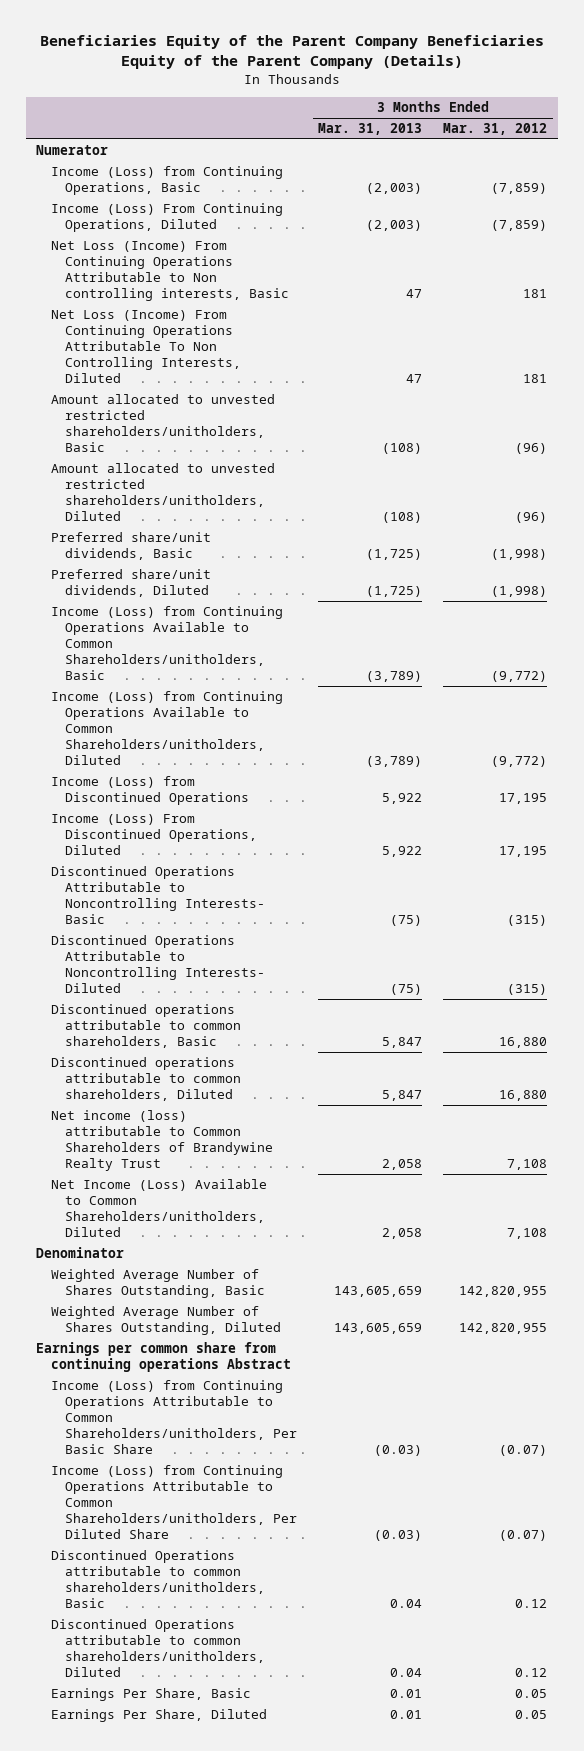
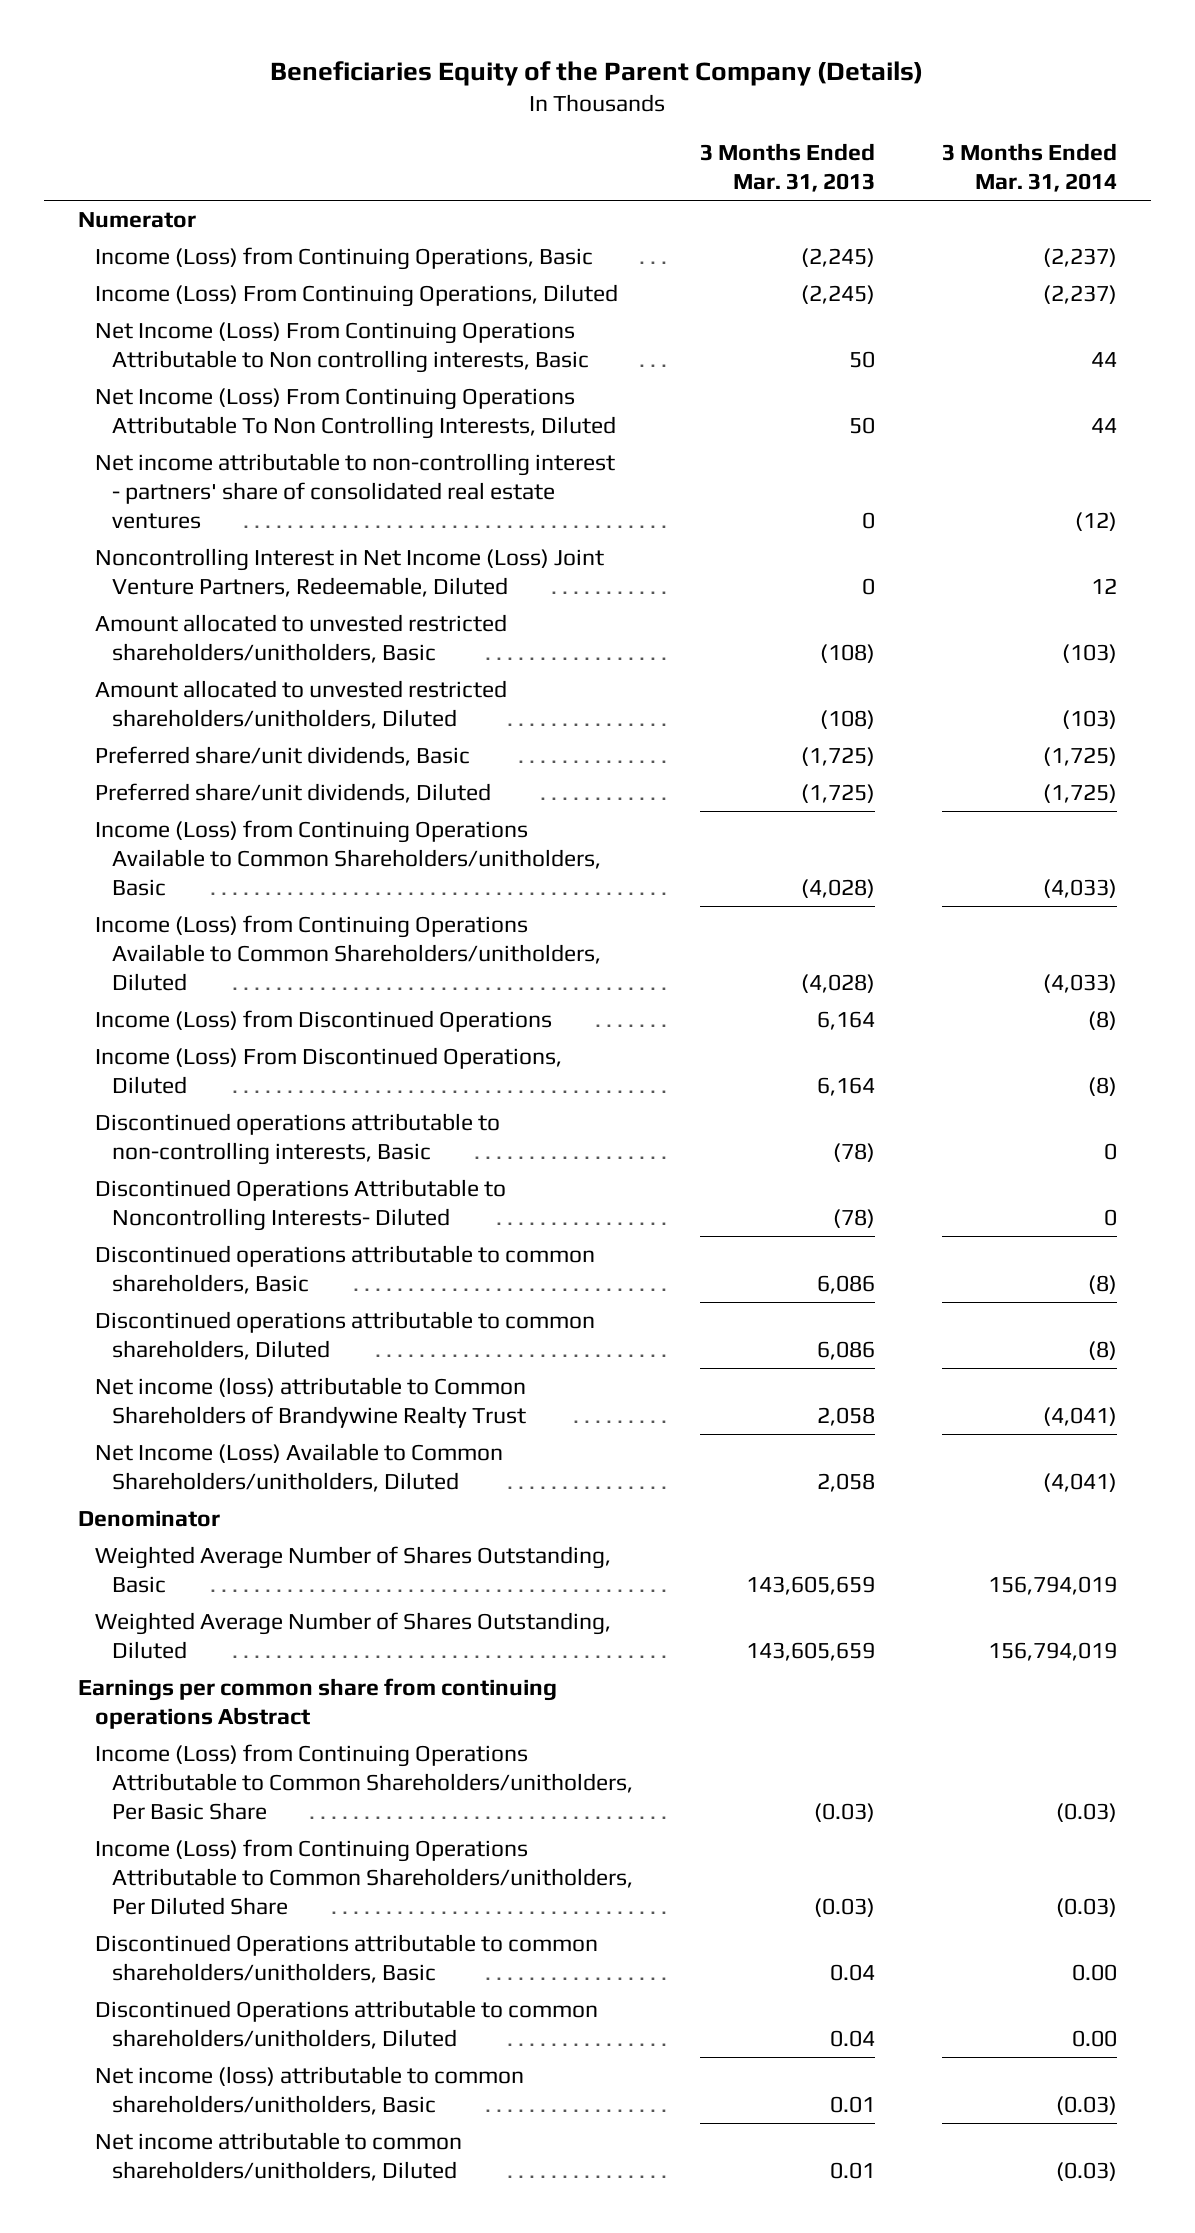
- Beneficiaries Equity of the Parent Company Beneficiaries Equity of the Parent Company (Details)
+ Beneficiaries Equity of the Parent Company (Details)
- | 3 Months Ended Mar. 31, 2013 | 3 Months Ended Mar. 31, 2012
+ | 3 Months Ended Mar. 31, 2013 | 3 Months Ended Mar. 31, 2014
- Income (Loss) from Continuing Operations, Basic | (2,003) | (7,859)
- Income (Loss) From Continuing Operations, Diluted | (2,003) | (7,859)
- Net Loss (Income) From Continuing Operations Attributable to Non controlling interests, Basic | 47 | 181
- Net Loss (Income) From Continuing Operations Attributable To Non Controlling Interests, Diluted | 47 | 181
+ Income (Loss) from Continuing Operations, Basic | (2,245) | (2,237)
+ Income (Loss) From Continuing Operations, Diluted | (2,245) | (2,237)
+ Net Income (Loss) From Continuing Operations Attributable to Non controlling interests, Basic | 50 | 44
+ Net Income (Loss) From Continuing Operations Attributable To Non Controlling Interests, Diluted | 50 | 44
+ Net income attributable to non-controlling interest - partners' share of consolidated real estate ventures | 0 | (12)
+ Noncontrolling Interest in Net Income (Loss) Joint Venture Partners, Redeemable, Diluted | 0 | 12
- Income (Loss) from Continuing Operations Available to Common Shareholders/unitholders, Basic | (3,789) | (9,772)
- Income (Loss) from Continuing Operations Available to Common Shareholders/unitholders, Diluted | (3,789) | (9,772)
- Income (Loss) from Discontinued Operations | 5,922 | 17,195
- Income (Loss) From Discontinued Operations, Diluted | 5,922 | 17,195
- Discontinued Operations Attributable to Noncontrolling Interests- Basic | (75) | (315)
- Discontinued Operations Attributable to Noncontrolling Interests- Diluted | (75) | (315)
- Discontinued operations attributable to common shareholders, Basic | 5,847 | 16,880
- Discontinued operations attributable to common shareholders, Diluted | 5,847 | 16,880
+ Income (Loss) from Continuing Operations Available to Common Shareholders/unitholders, Basic | (4,028) | (4,033)
+ Income (Loss) from Continuing Operations Available to Common Shareholders/unitholders, Diluted | (4,028) | (4,033)
+ Income (Loss) from Discontinued Operations | 6,164 | (8)
+ Income (Loss) From Discontinued Operations, Diluted | 6,164 | (8)
+ Discontinued operations attributable to non-controlling interests, Basic | (78) | 0
+ Discontinued Operations Attributable to Noncontrolling Interests- Diluted | (78) | 0
+ Discontinued operations attributable to common shareholders, Basic | 6,086 | (8)
+ Discontinued operations attributable to common shareholders, Diluted | 6,086 | (8)
- Earnings Per Share, Basic | 0.01 | 0.05
- Earnings Per Share, Diluted | 0.01 | 0.05
+ Net income (loss) attributable to common shareholders/unitholders, Basic | 0.01 | (0.03)
+ Net income attributable to common shareholders/unitholders, Diluted | 0.01 | (0.03)

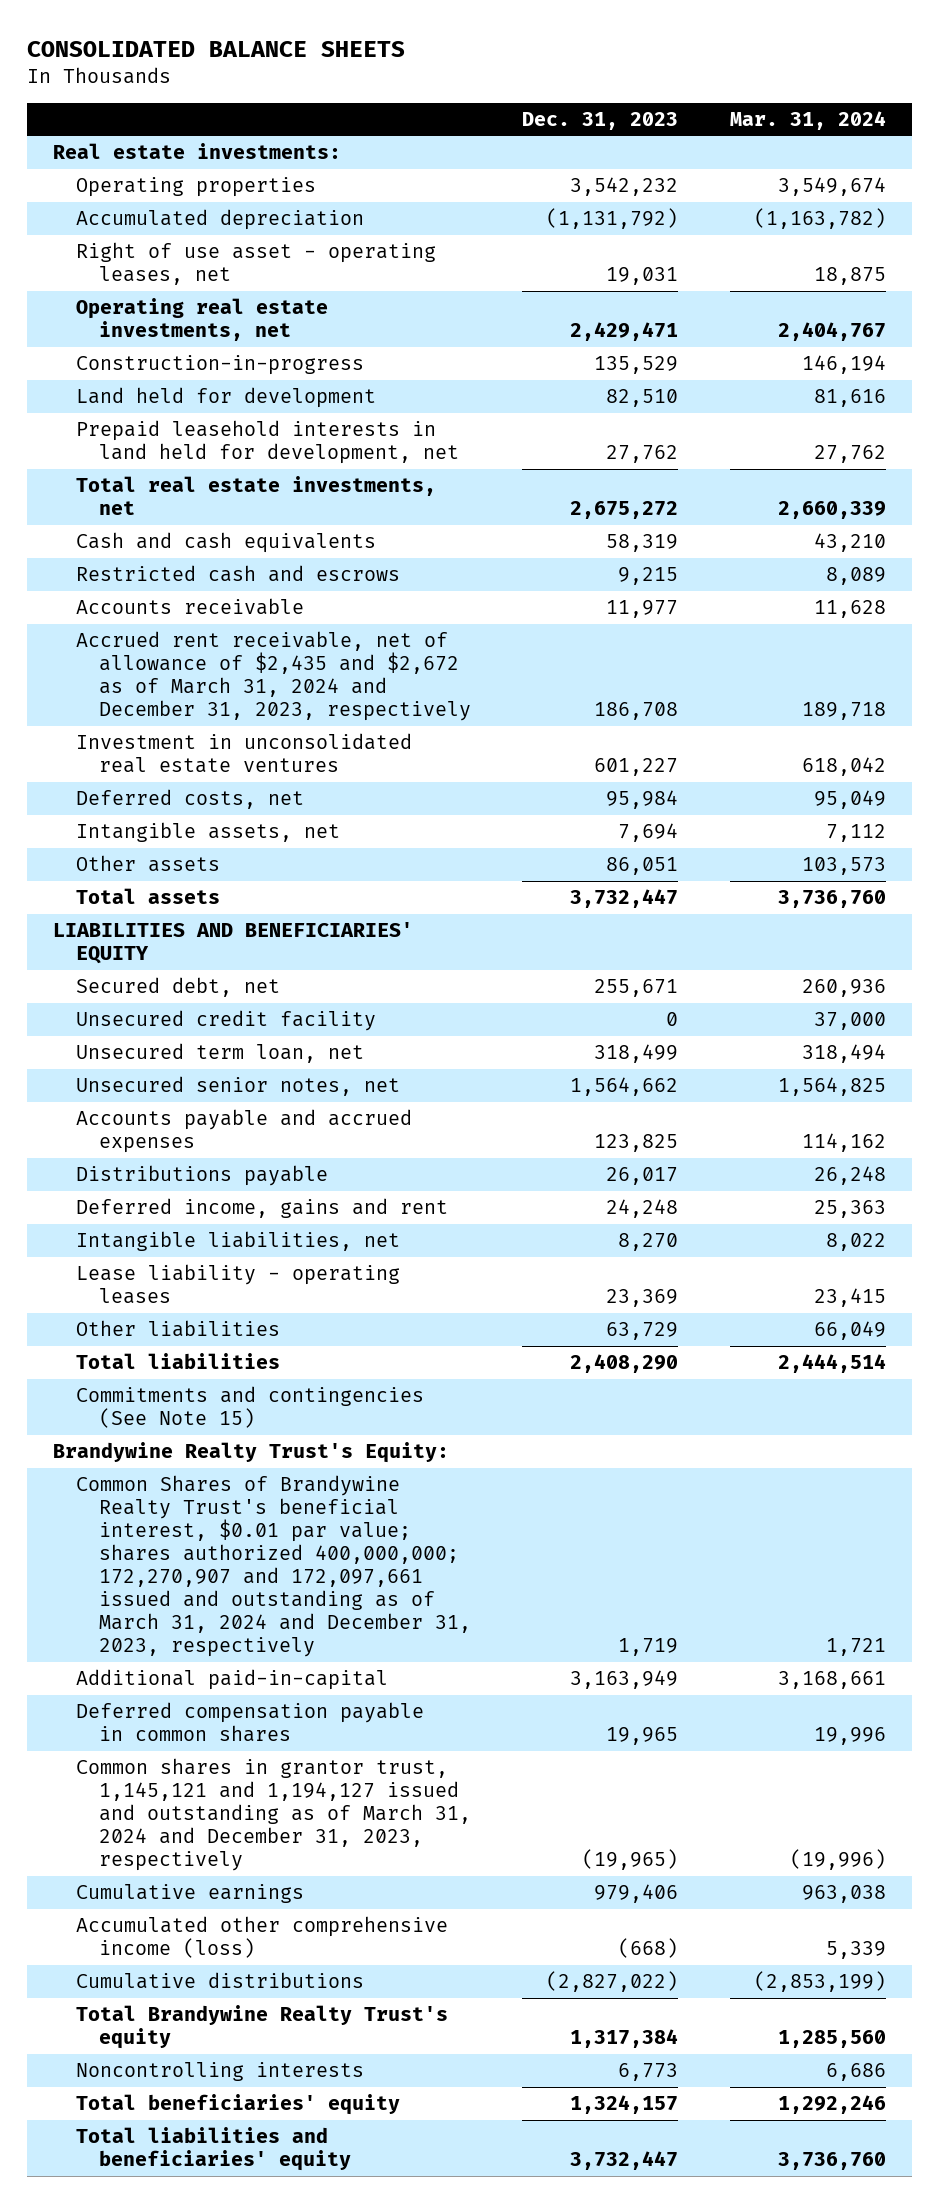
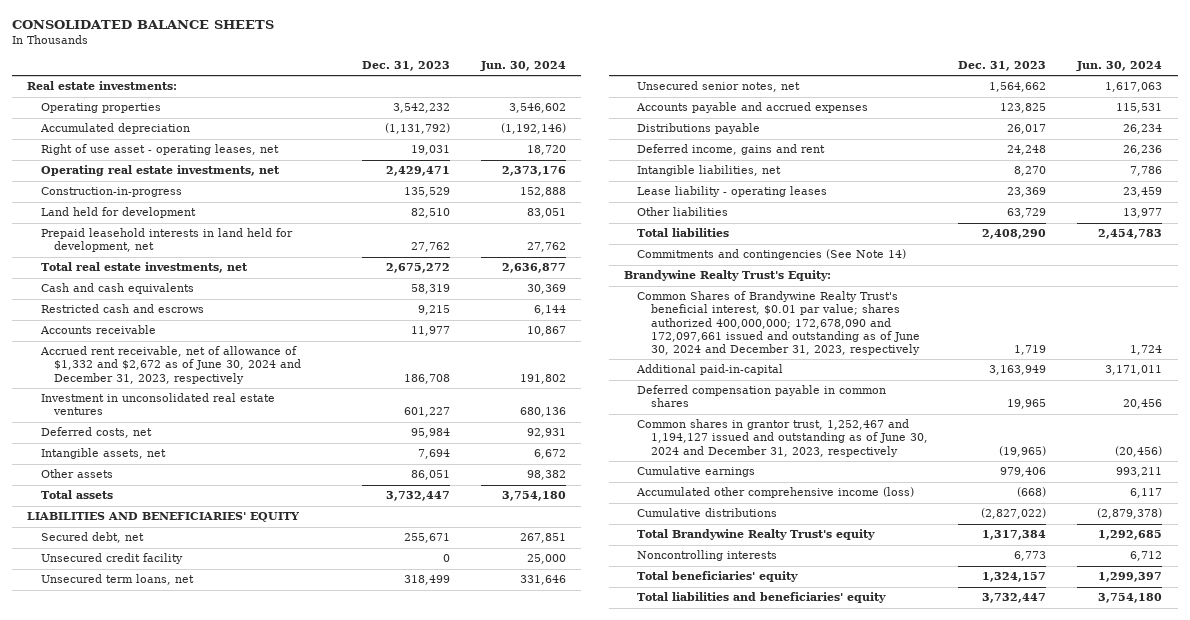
- | Dec. 31, 2023 | Mar. 31, 2024
+ | Dec. 31, 2023 | Jun. 30, 2024
- Accrued rent receivable, net of allowance of $2,435 and $2,672 as of March 31, 2024 and December 31, 2023, respectively | 186,708 | 189,718
+ Accrued rent receivable, net of allowance of $1,332 and $2,672 as of June 30, 2024 and December 31, 2023, respectively | 186,708 | 191,802
- Unsecured term loan, net | 318,499 | 318,494
+ Unsecured term loans, net | 318,499 | 331,646
- Commitments and contingencies (See Note 15)
+ Commitments and contingencies (See Note 14)
- Common Shares of Brandywine Realty Trust's beneficial interest, $0.01 par value; shares authorized 400,000,000; 172,270,907 and 172,097,661 issued and outstanding as of March 31, 2024 and December 31, 2023, respectively | 1,719 | 1,721
+ Common Shares of Brandywine Realty Trust's beneficial interest, $0.01 par value; shares authorized 400,000,000; 172,678,090 and 172,097,661 issued and outstanding as of June 30, 2024 and December 31, 2023, respectively | 1,719 | 1,724
- Common shares in grantor trust, 1,145,121 and 1,194,127 issued and outstanding as of March 31, 2024 and December 31, 2023, respectively | (19,965) | (19,996)
+ Common shares in grantor trust, 1,252,467 and 1,194,127 issued and outstanding as of June 30, 2024 and December 31, 2023, respectively | (19,965) | (20,456)

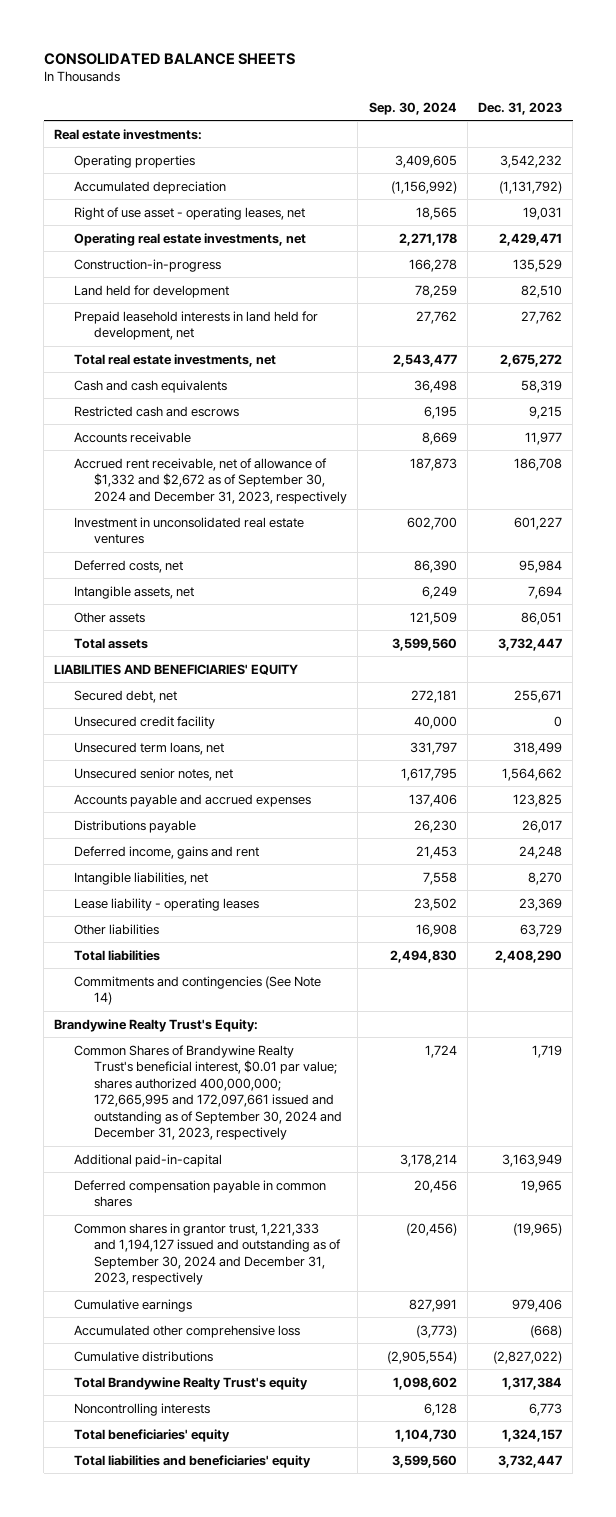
- | Dec. 31, 2023 | Jun. 30, 2024
+ | Sep. 30, 2024 | Dec. 31, 2023
- Accrued rent receivable, net of allowance of $1,332 and $2,672 as of June 30, 2024 and December 31, 2023, respectively | 186,708 | 191,802
+ Accrued rent receivable, net of allowance of $1,332 and $2,672 as of September 30, 2024 and December 31, 2023, respectively | 187,873 | 186,708
- Common Shares of Brandywine Realty Trust's beneficial interest, $0.01 par value; shares authorized 400,000,000; 172,678,090 and 172,097,661 issued and outstanding as of June 30, 2024 and December 31, 2023, respectively | 1,719 | 1,724
+ Common Shares of Brandywine Realty Trust's beneficial interest, $0.01 par value; shares authorized 400,000,000; 172,665,995 and 172,097,661 issued and outstanding as of September 30, 2024 and December 31, 2023, respectively | 1,724 | 1,719
- Common shares in grantor trust, 1,252,467 and 1,194,127 issued and outstanding as of June 30, 2024 and December 31, 2023, respectively | (19,965) | (20,456)
+ Common shares in grantor trust, 1,221,333 and 1,194,127 issued and outstanding as of September 30, 2024 and December 31, 2023, respectively | (20,456) | (19,965)
- Accumulated other comprehensive income (loss) | (668) | 6,117
+ Accumulated other comprehensive loss | (3,773) | (668)

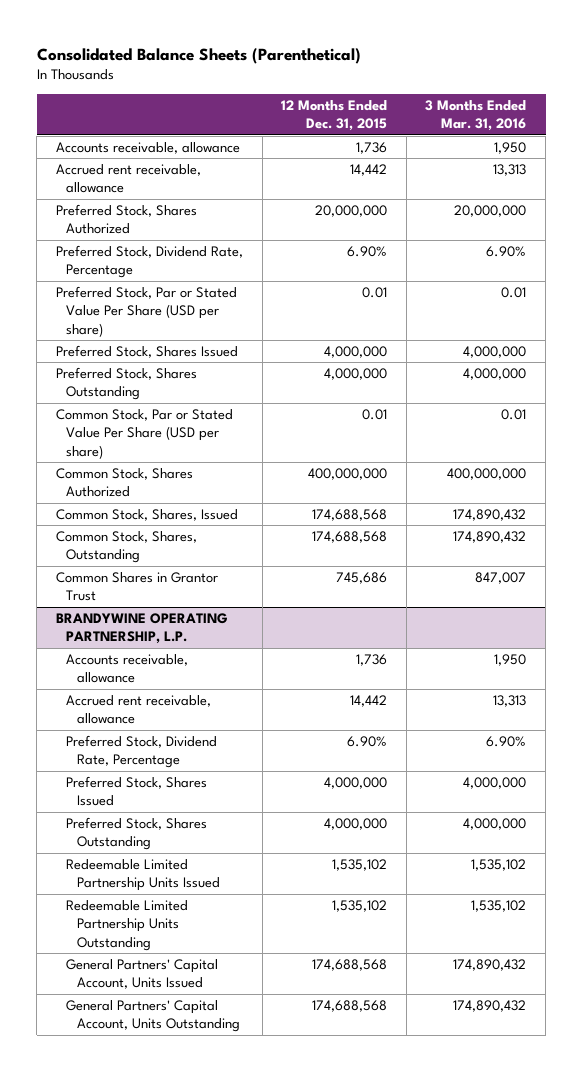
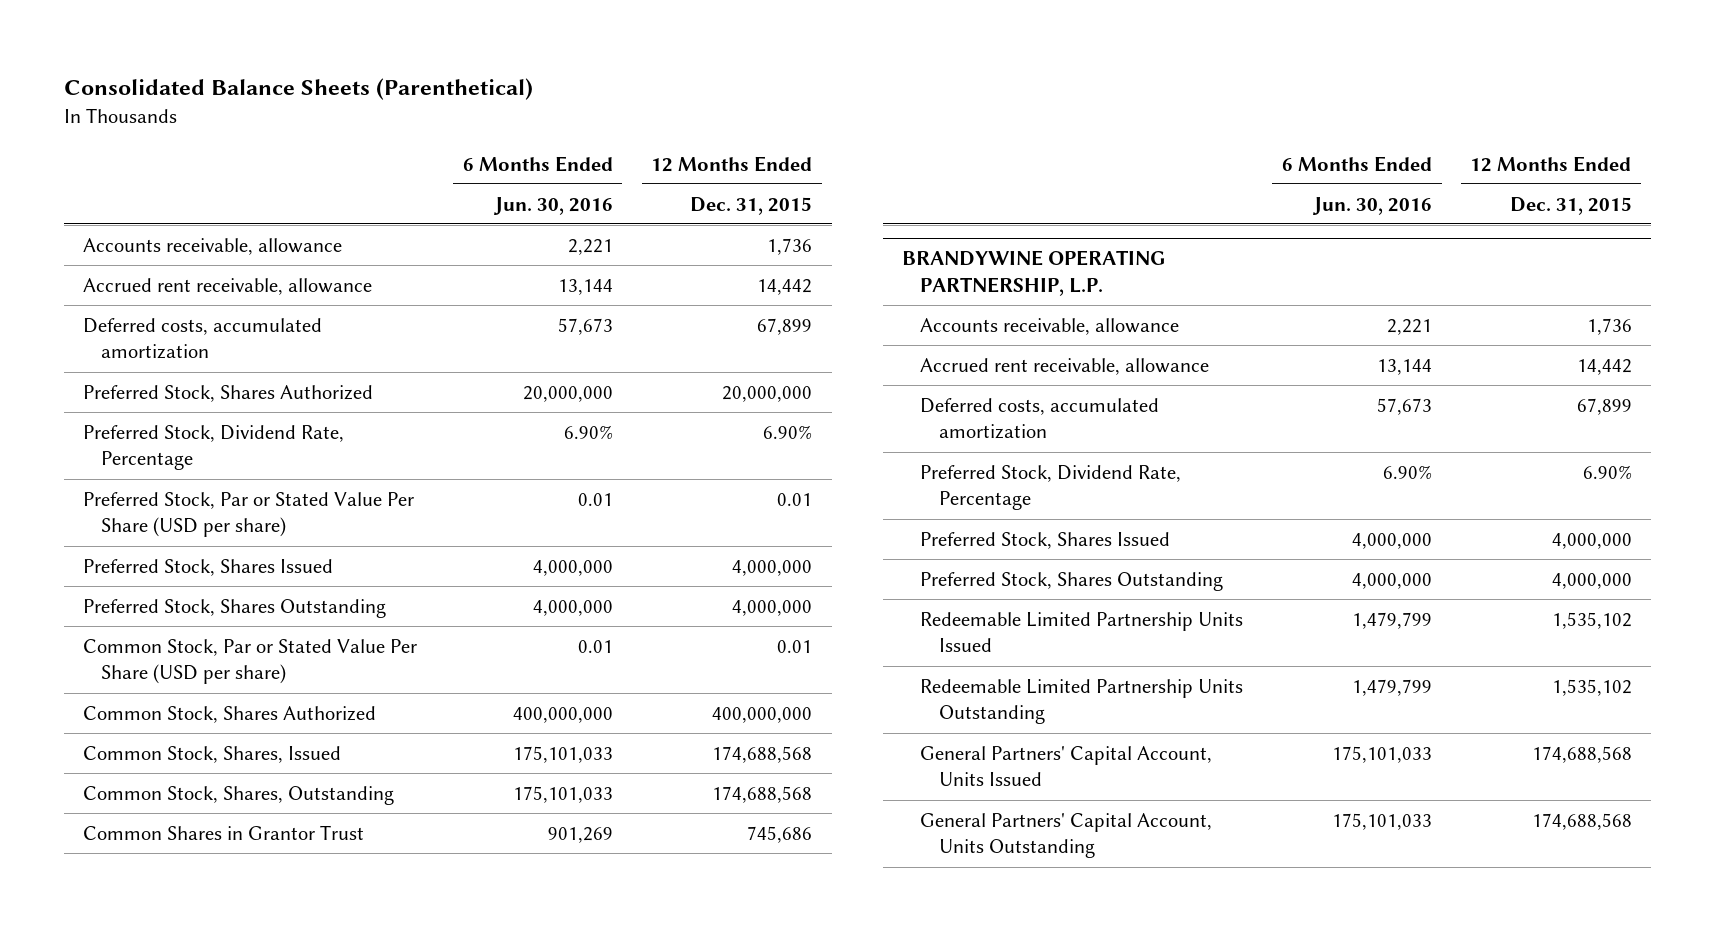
- | 12 Months Ended Dec. 31, 2015 | 3 Months Ended Mar. 31, 2016
+ | 6 Months Ended Jun. 30, 2016 | 12 Months Ended Dec. 31, 2015
+ Deferred costs, accumulated amortization | 57,673 | 67,899
@ BRANDYWINE OPERATING PARTNERSHIP, L.P.
+ Deferred costs, accumulated amortization | 57,673 | 67,899

